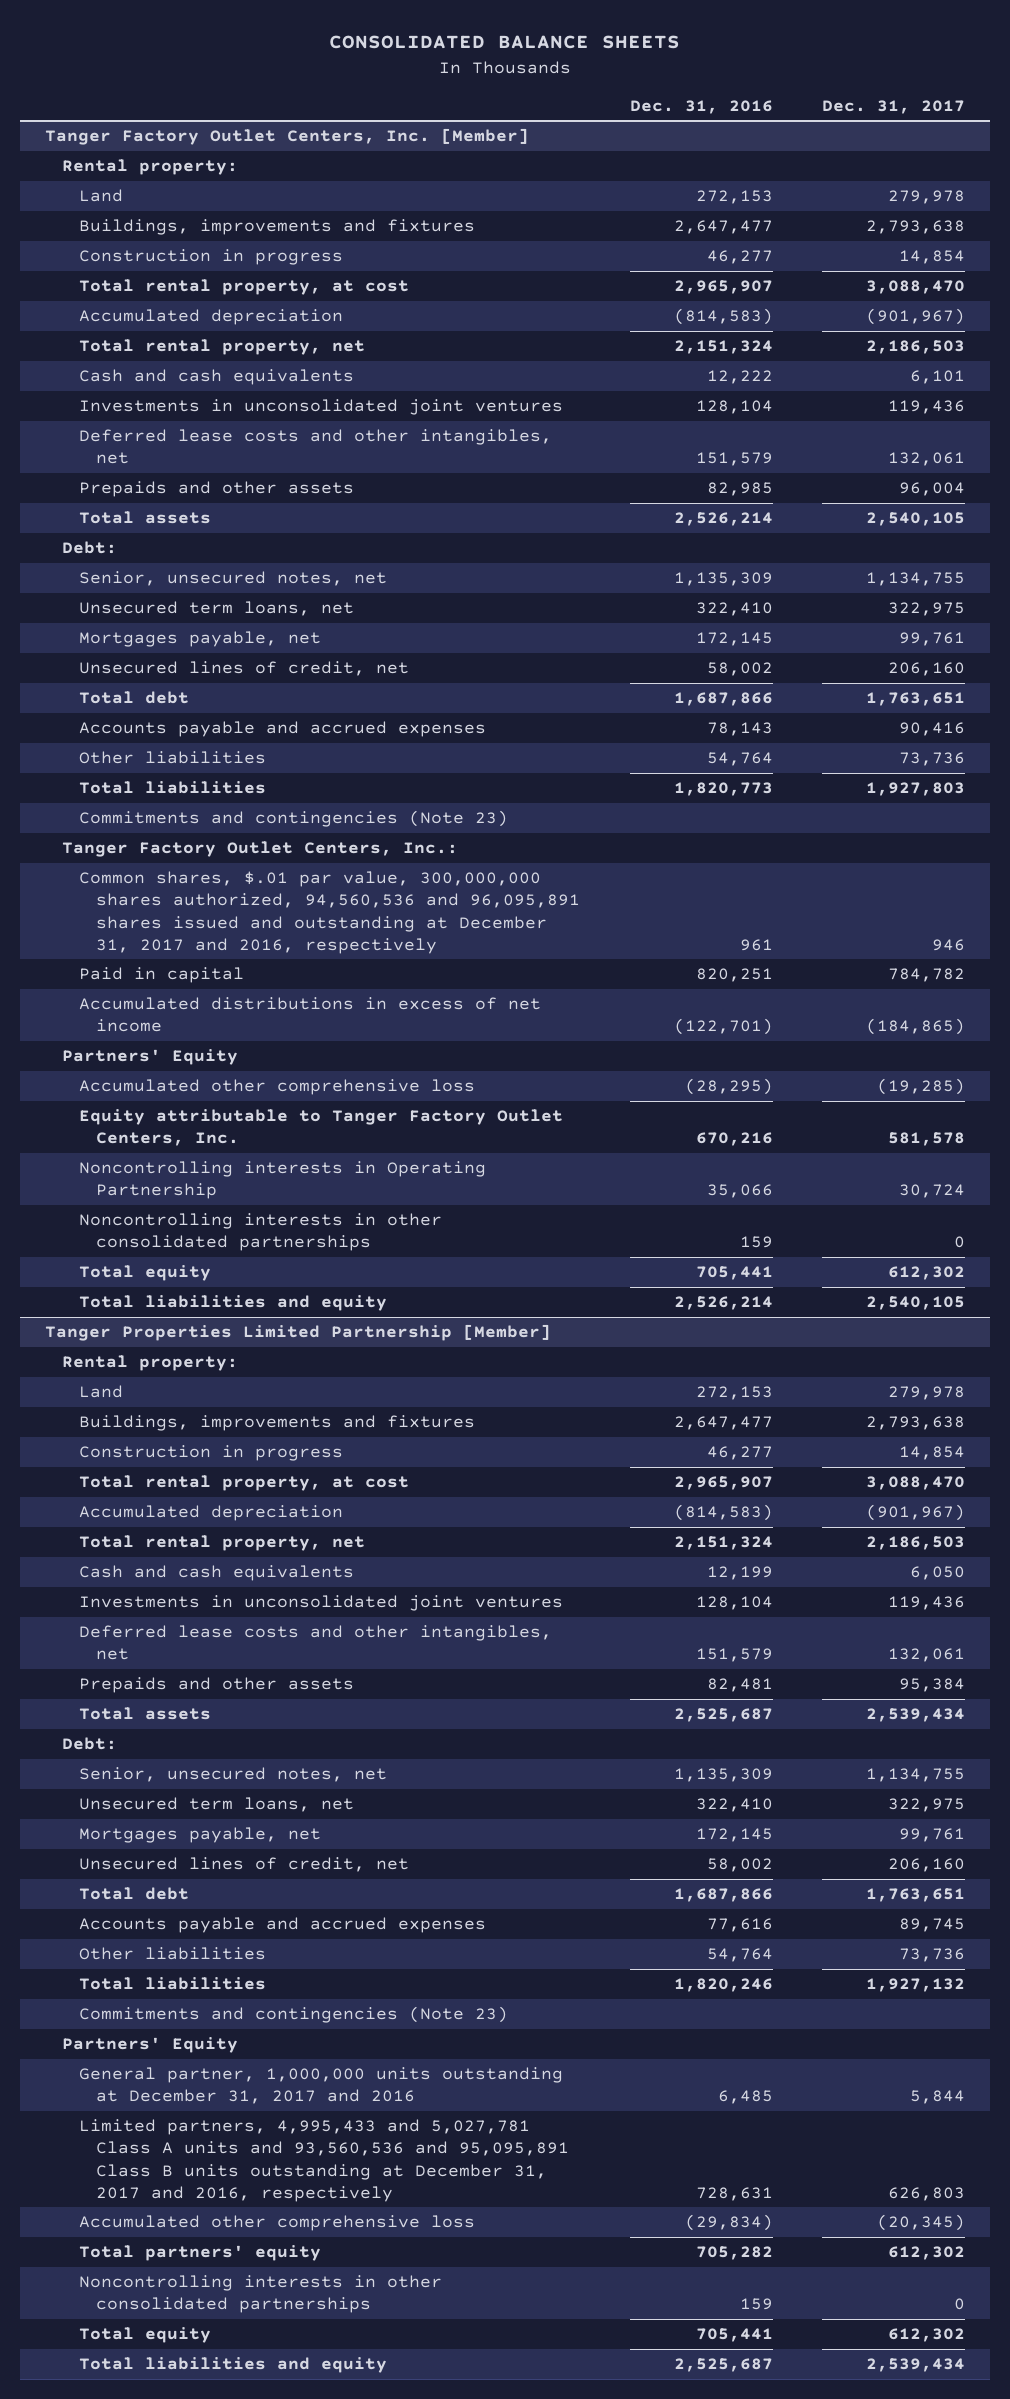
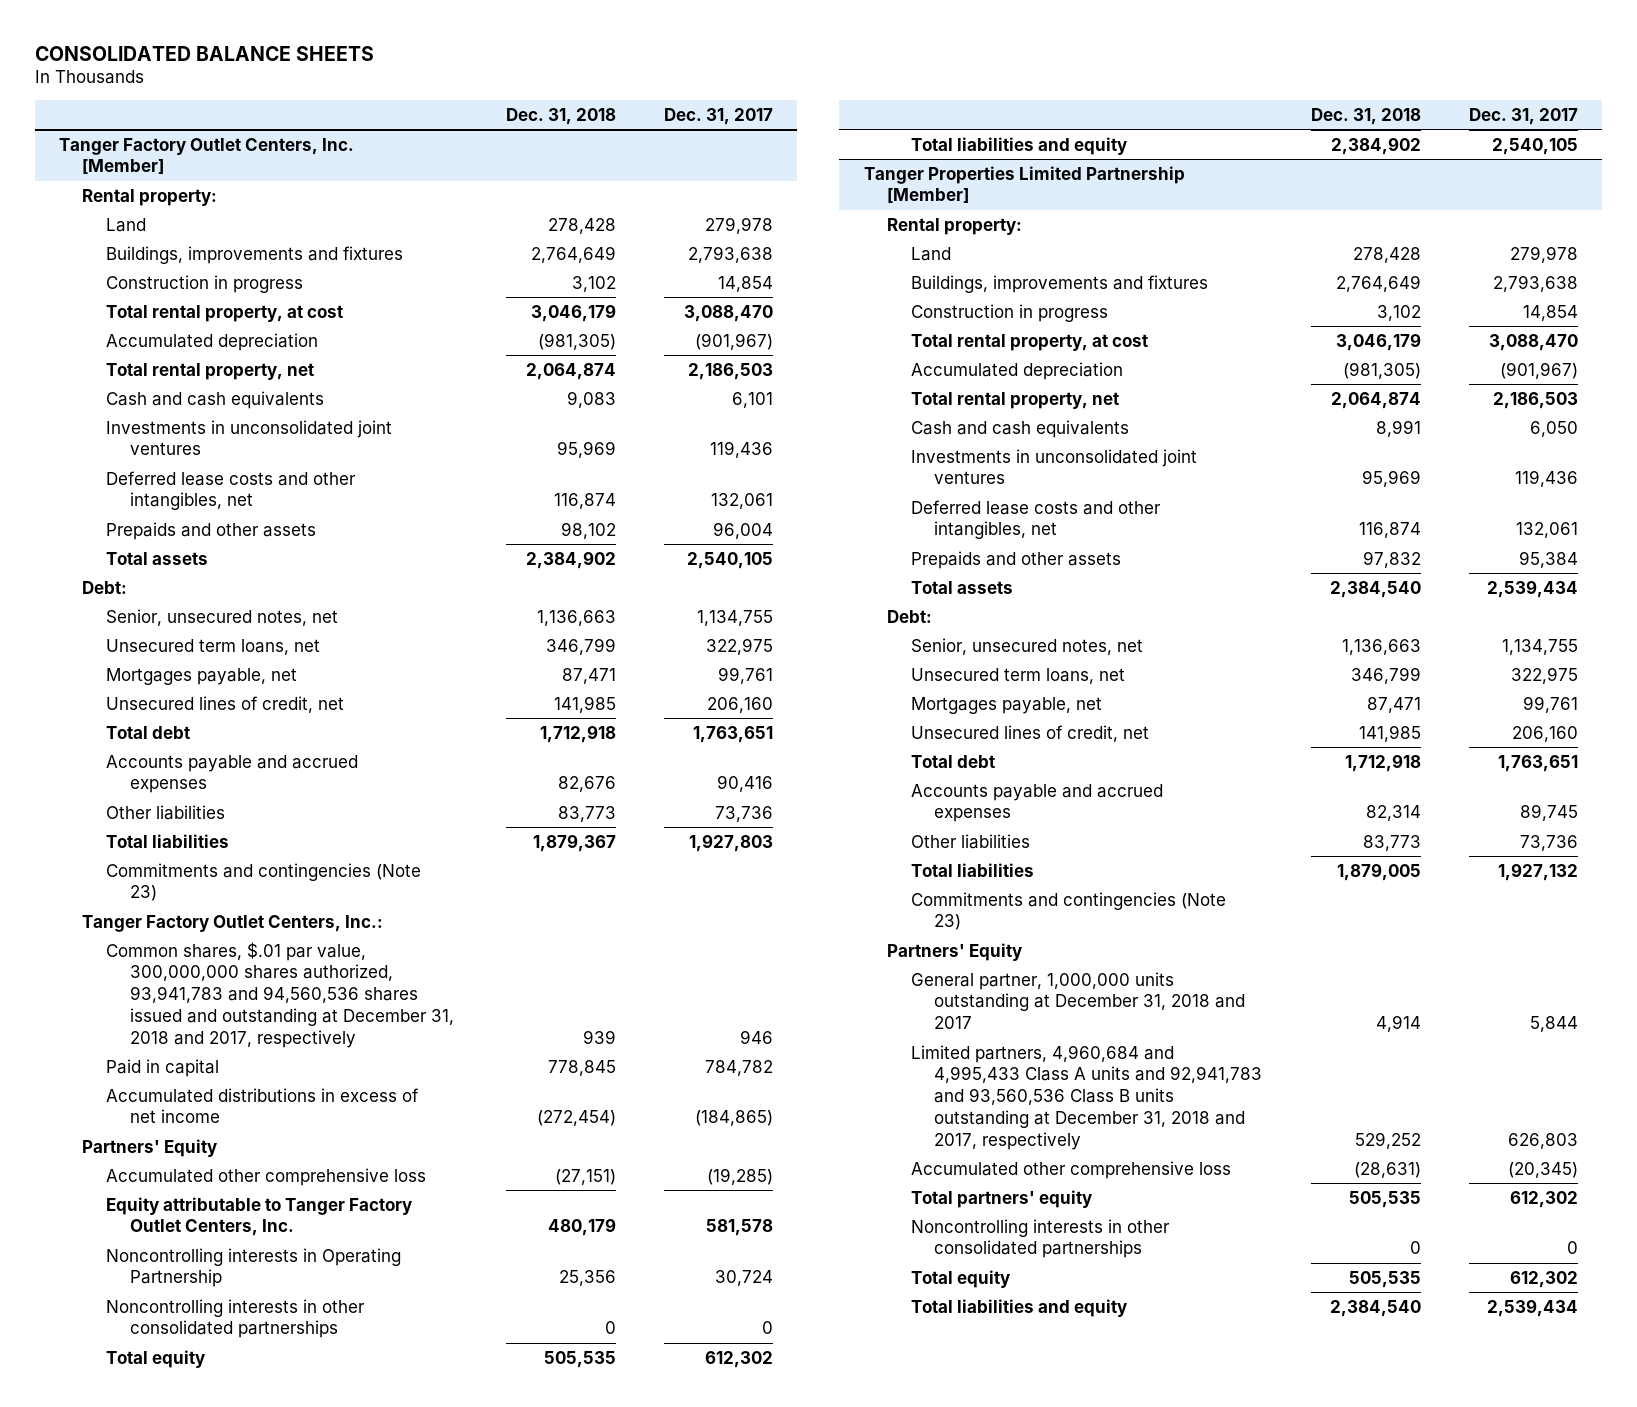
- | Dec. 31, 2016 | Dec. 31, 2017
+ | Dec. 31, 2018 | Dec. 31, 2017
@ Tanger Factory Outlet Centers, Inc. [Member]
- Common shares, $.01 par value, 300,000,000 shares authorized, 94,560,536 and 96,095,891 shares issued and outstanding at December 31, 2017 and 2016, respectively | 961 | 946
+ Common shares, $.01 par value, 300,000,000 shares authorized, 93,941,783 and 94,560,536 shares issued and outstanding at December 31, 2018 and 2017, respectively | 939 | 946
@ Tanger Properties Limited Partnership [Member]
- General partner, 1,000,000 units outstanding at December 31, 2017 and 2016 | 6,485 | 5,844
- Limited partners, 4,995,433 and 5,027,781 Class A units and 93,560,536 and 95,095,891 Class B units outstanding at December 31, 2017 and 2016, respectively | 728,631 | 626,803
+ General partner, 1,000,000 units outstanding at December 31, 2018 and 2017 | 4,914 | 5,844
+ Limited partners, 4,960,684 and 4,995,433 Class A units and 92,941,783 and 93,560,536 Class B units outstanding at December 31, 2018 and 2017, respectively | 529,252 | 626,803

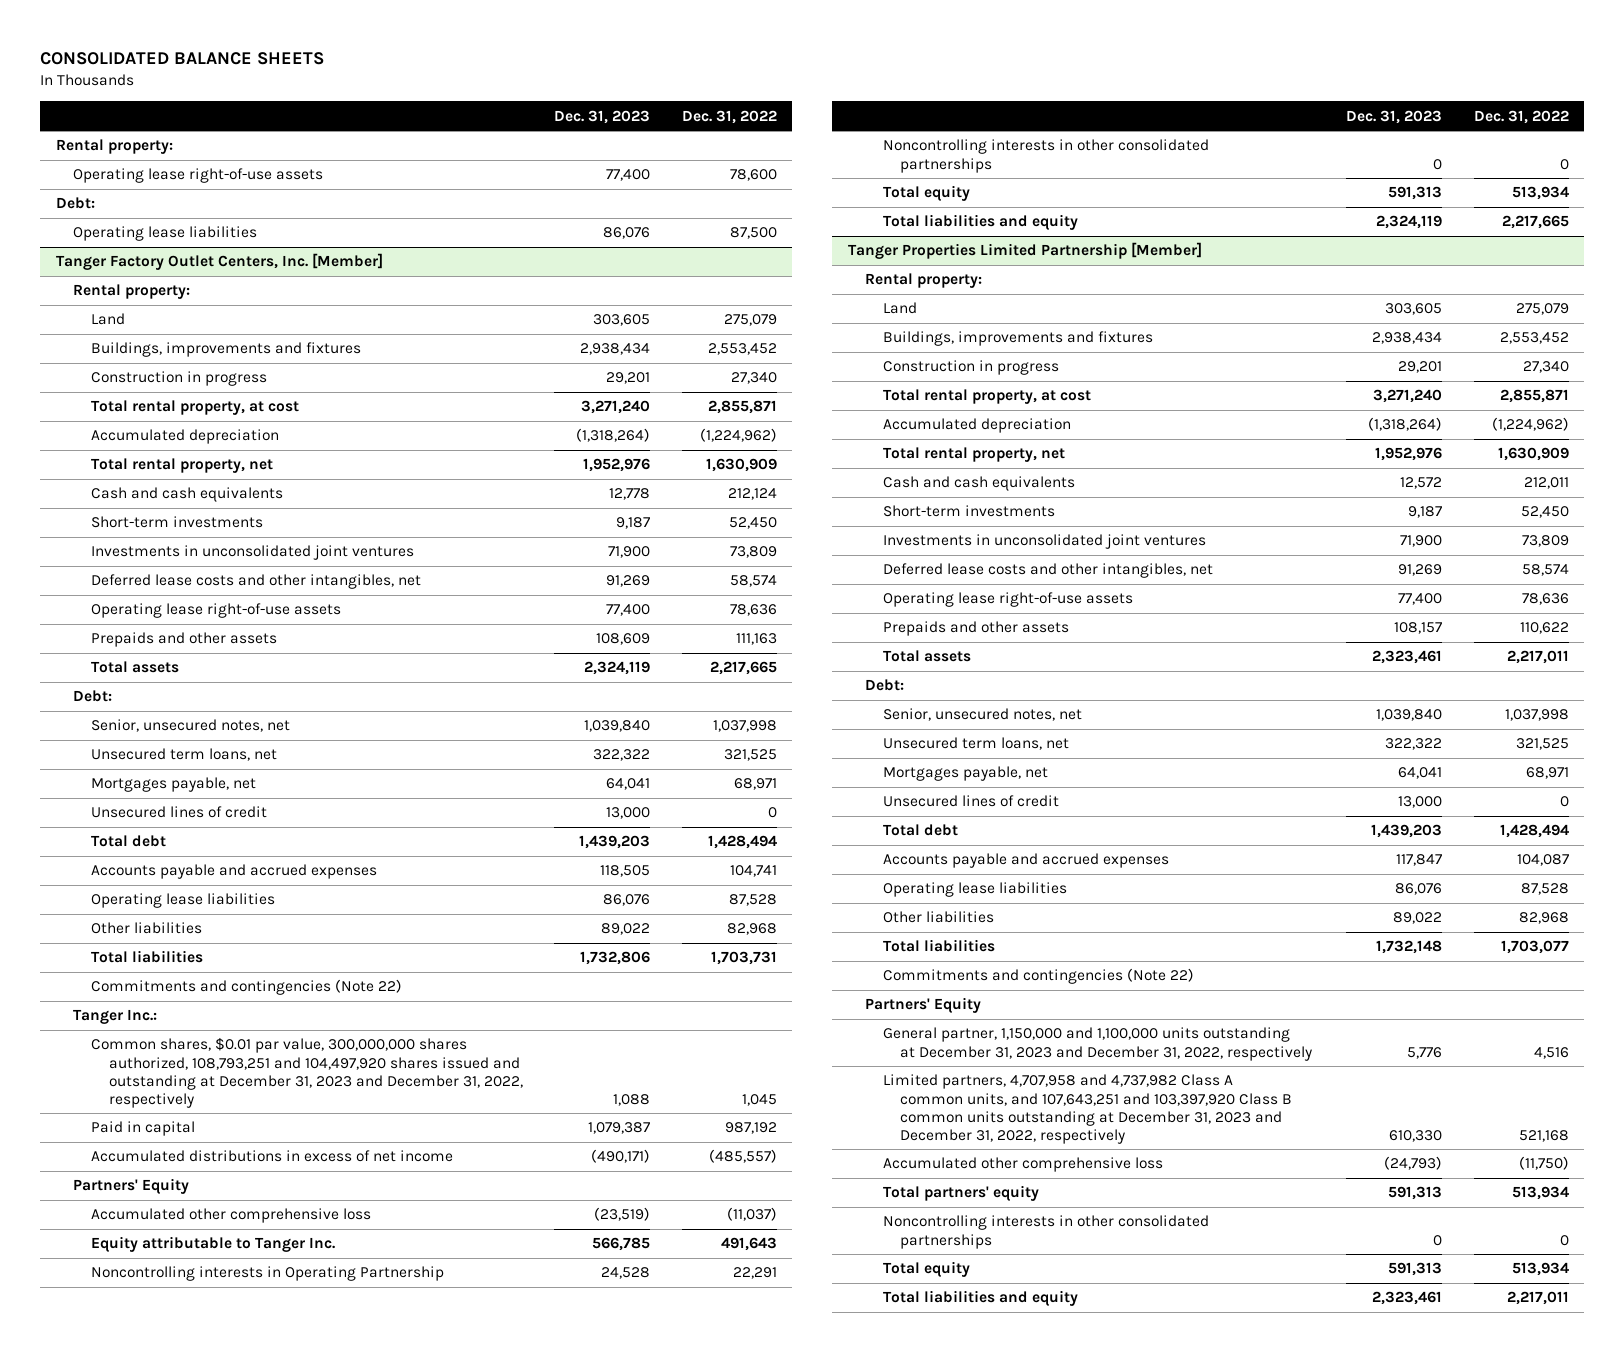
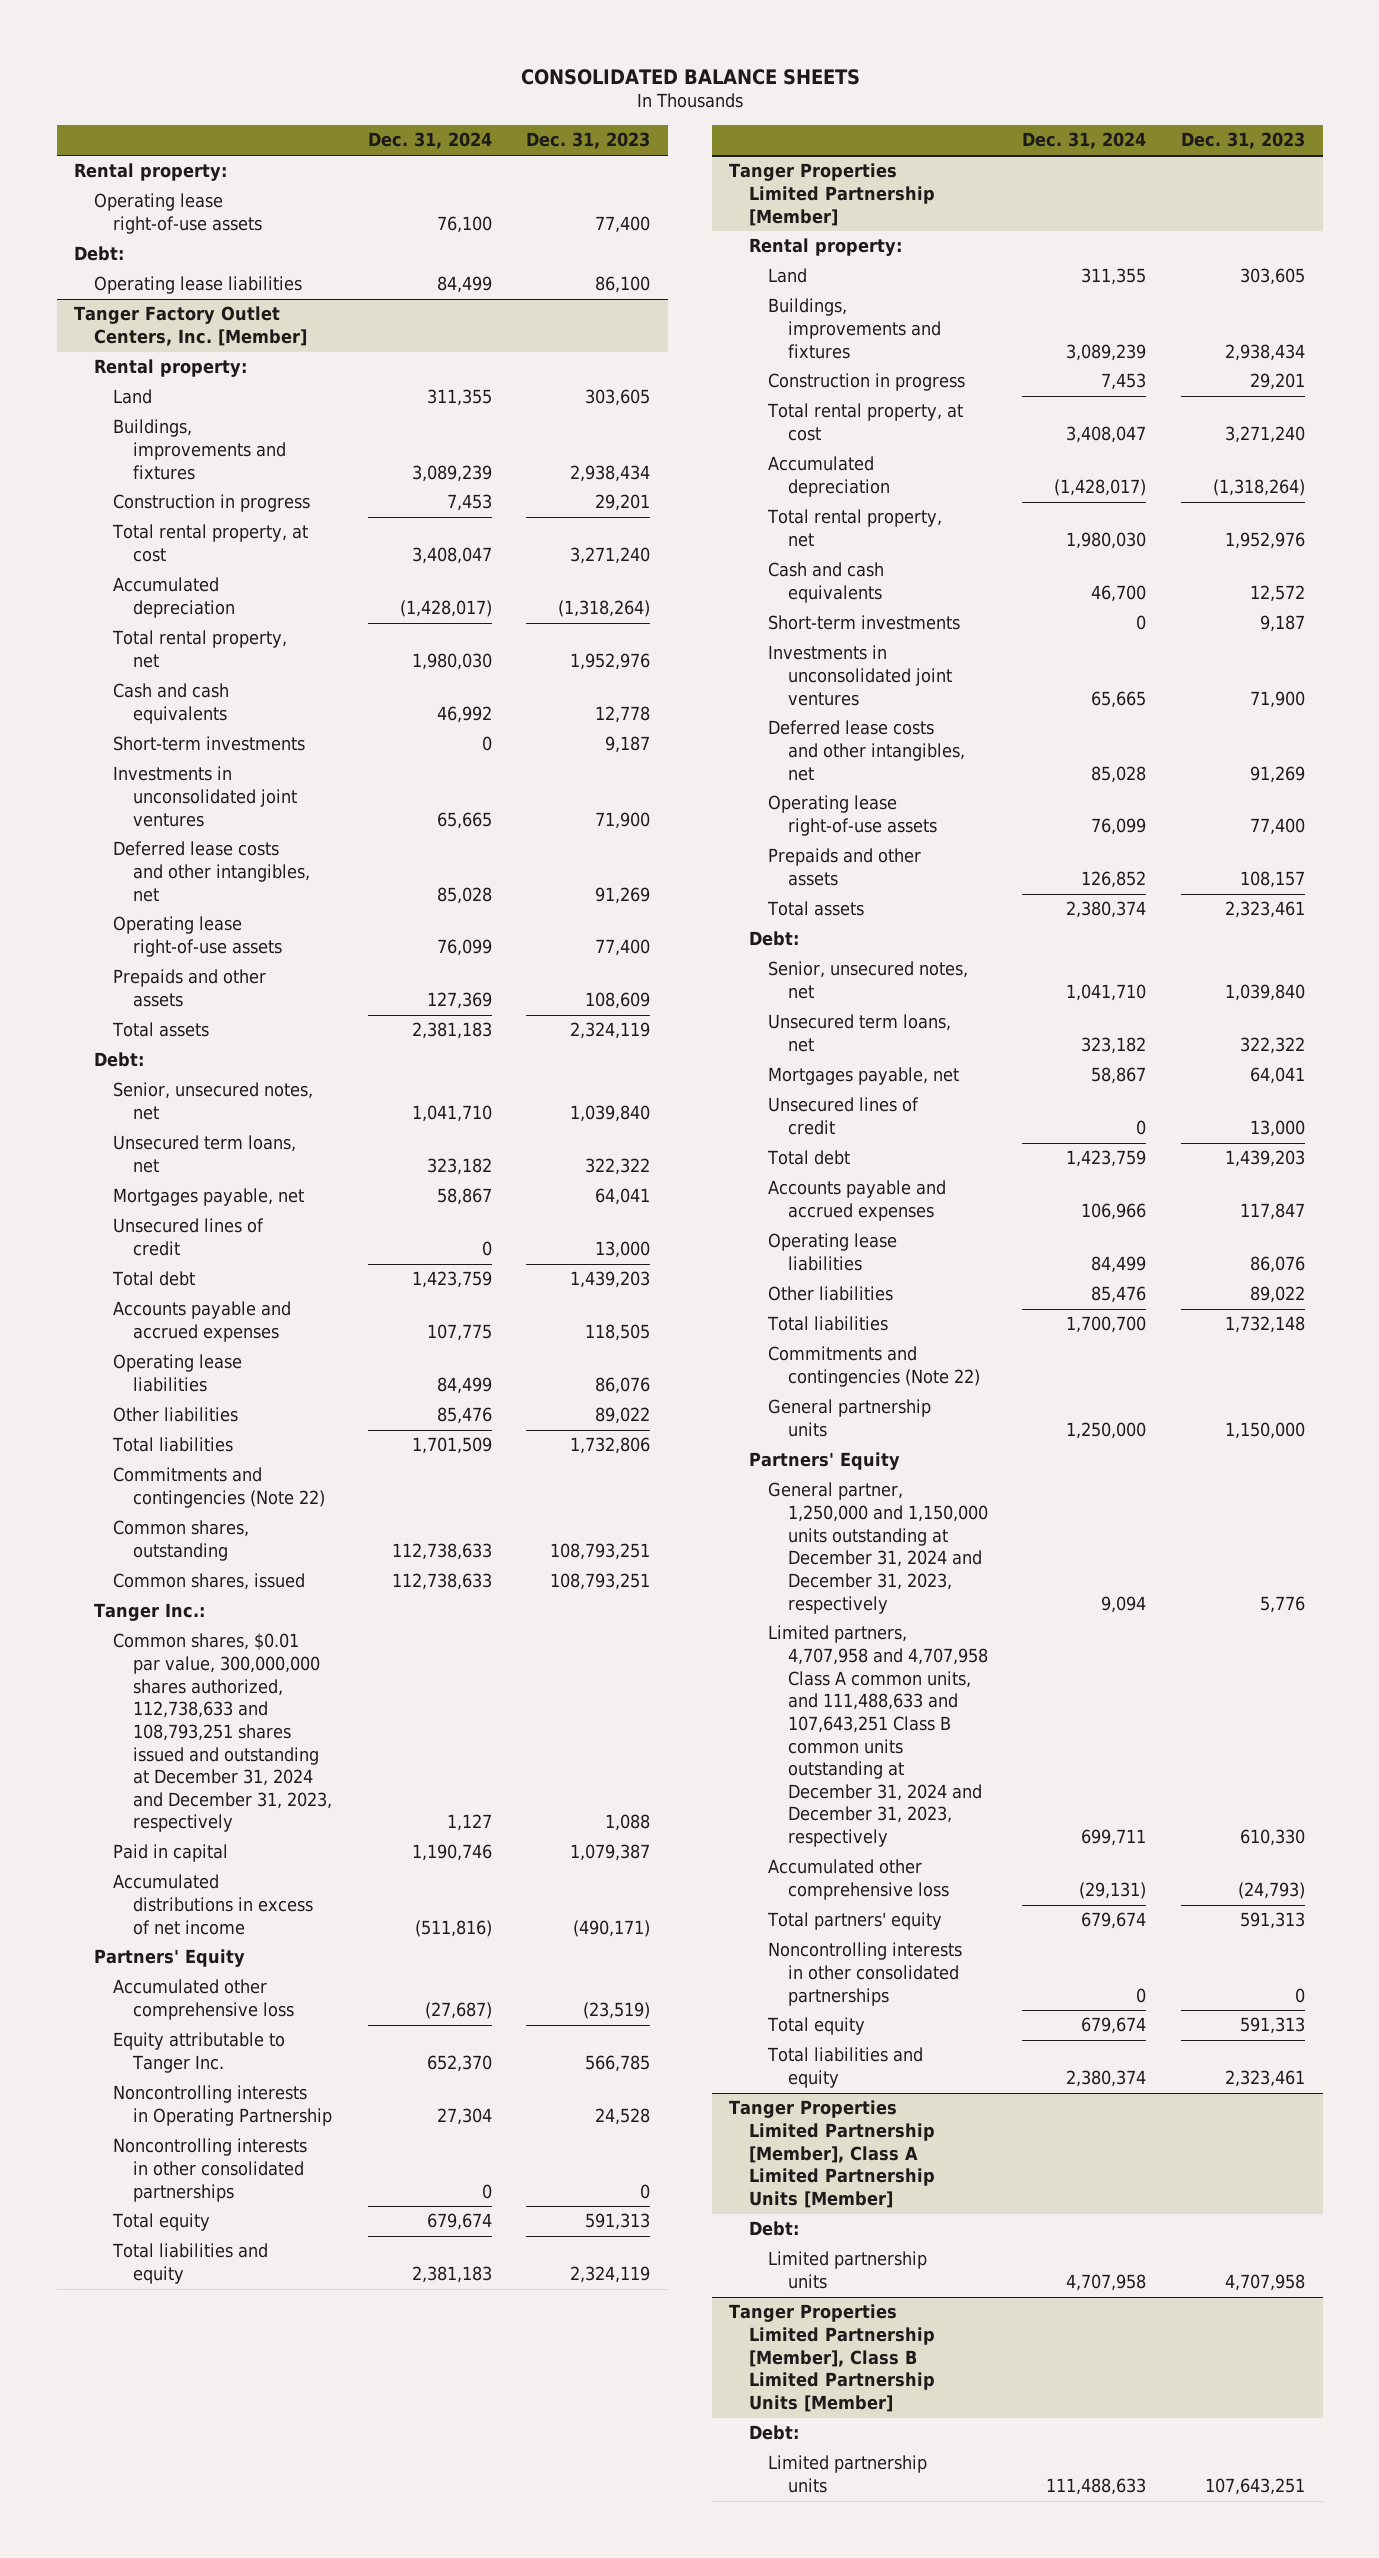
- | Dec. 31, 2023 | Dec. 31, 2022
+ | Dec. 31, 2024 | Dec. 31, 2023
- Operating lease liabilities | 86,076 | 87,500
+ Operating lease liabilities | 84,499 | 86,100
@ Tanger Factory Outlet Centers, Inc. [Member]
+ Common shares, outstanding | 112,738,633 | 108,793,251
+ Common shares, issued | 112,738,633 | 108,793,251
- Common shares, $0.01 par value, 300,000,000 shares authorized, 108,793,251 and 104,497,920 shares issued and outstanding at December 31, 2023 and December 31, 2022, respectively | 1,088 | 1,045
+ Common shares, $0.01 par value, 300,000,000 shares authorized, 112,738,633 and 108,793,251 shares issued and outstanding at December 31, 2024 and December 31, 2023, respectively | 1,127 | 1,088
@ Tanger Properties Limited Partnership [Member]
+ General partnership units | 1,250,000 | 1,150,000
- General partner, 1,150,000 and 1,100,000 units outstanding at December 31, 2023 and December 31, 2022, respectively | 5,776 | 4,516
- Limited partners, 4,707,958 and 4,737,982 Class A common units, and 107,643,251 and 103,397,920 Class B common units outstanding at December 31, 2023 and December 31, 2022, respectively | 610,330 | 521,168
+ General partner, 1,250,000 and 1,150,000 units outstanding at December 31, 2024 and December 31, 2023, respectively | 9,094 | 5,776
+ Limited partners, 4,707,958 and 4,707,958 Class A common units, and 111,488,633 and 107,643,251 Class B common units outstanding at December 31, 2024 and December 31, 2023, respectively | 699,711 | 610,330
+ Tanger Properties Limited Partnership [Member], Class A Limited Partnership Units [Member]
+ Debt:
+ Limited partnership units | 4,707,958 | 4,707,958
+ Tanger Properties Limited Partnership [Member], Class B Limited Partnership Units [Member]
+ Debt:
+ Limited partnership units | 111,488,633 | 107,643,251

